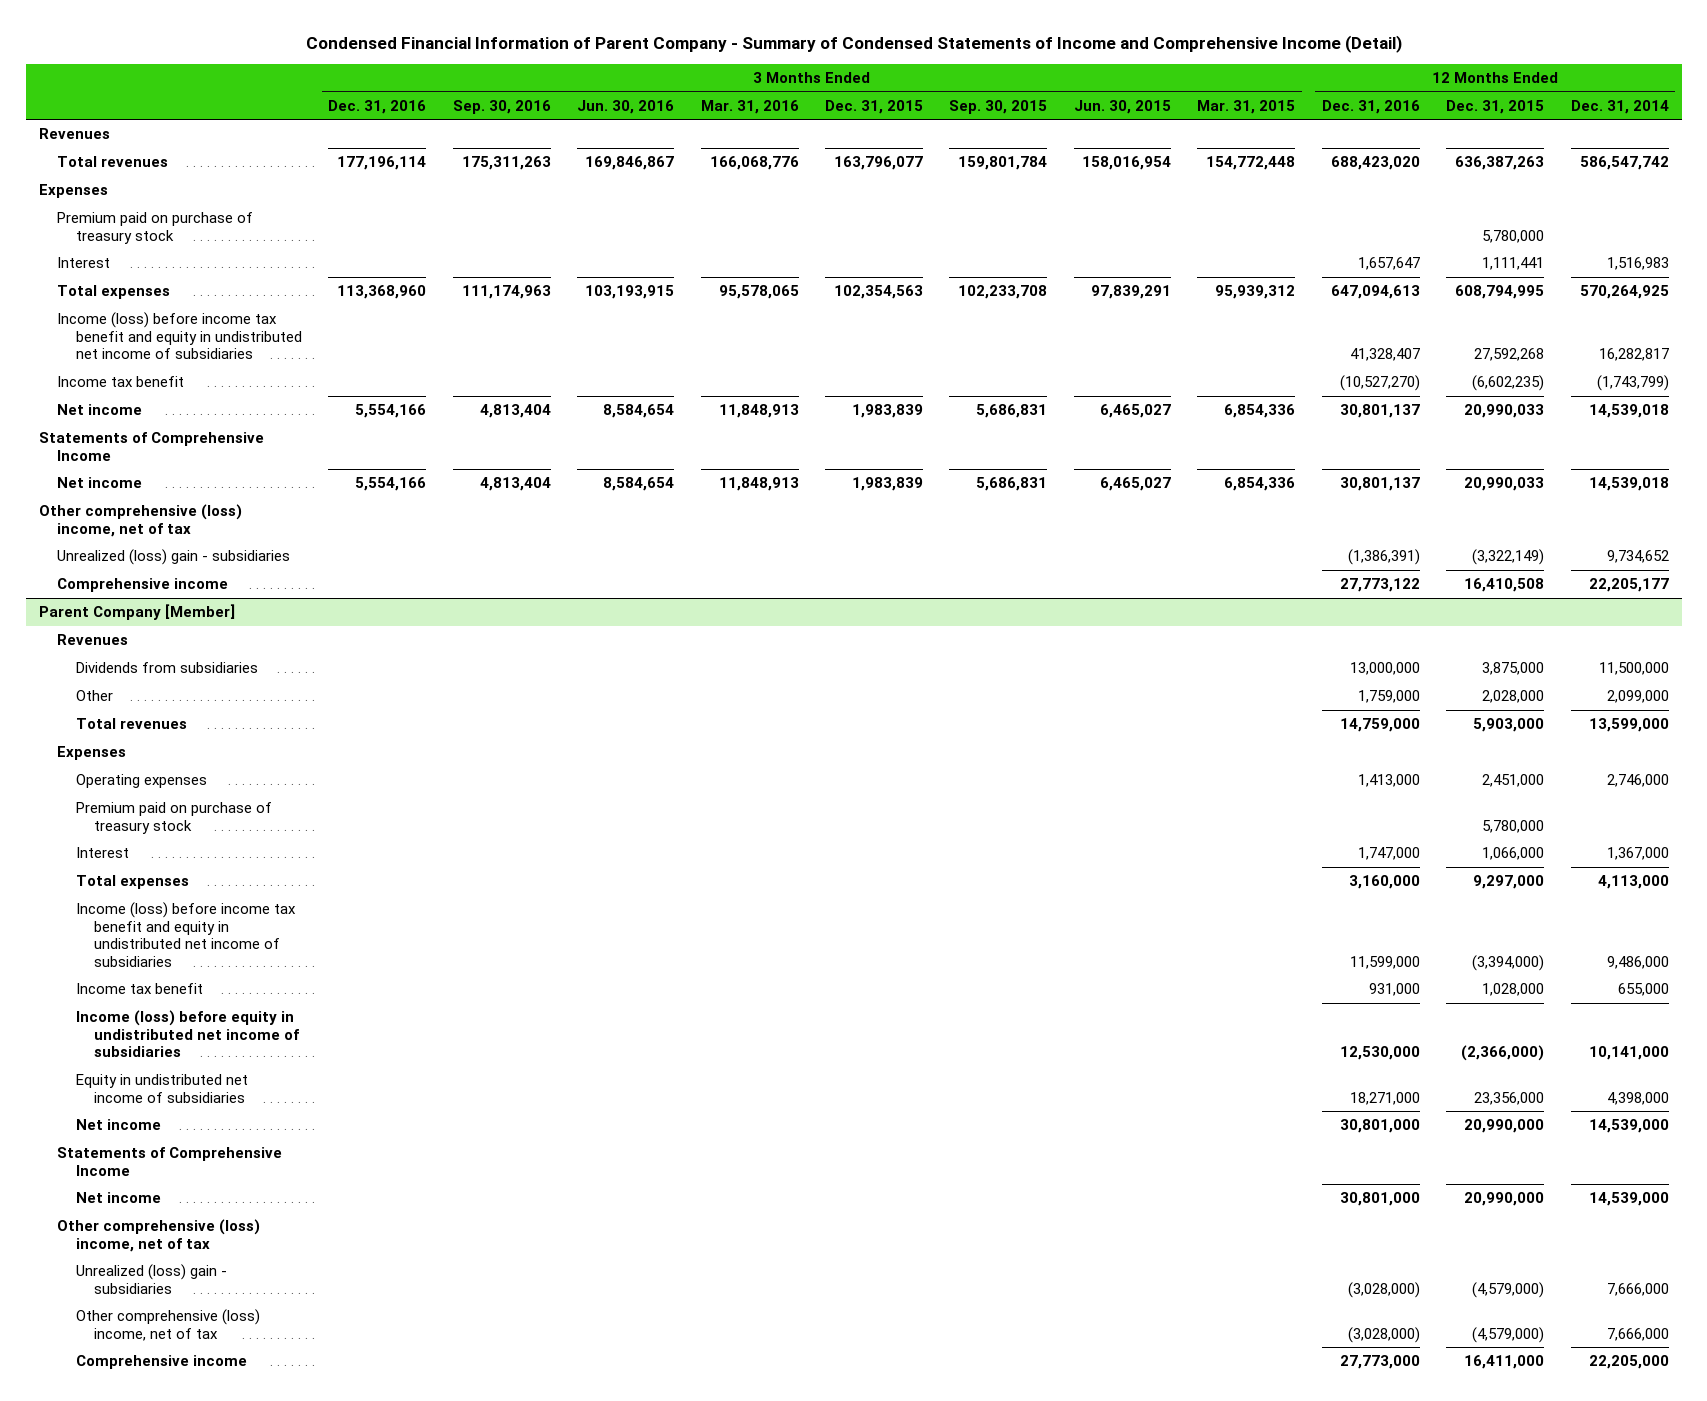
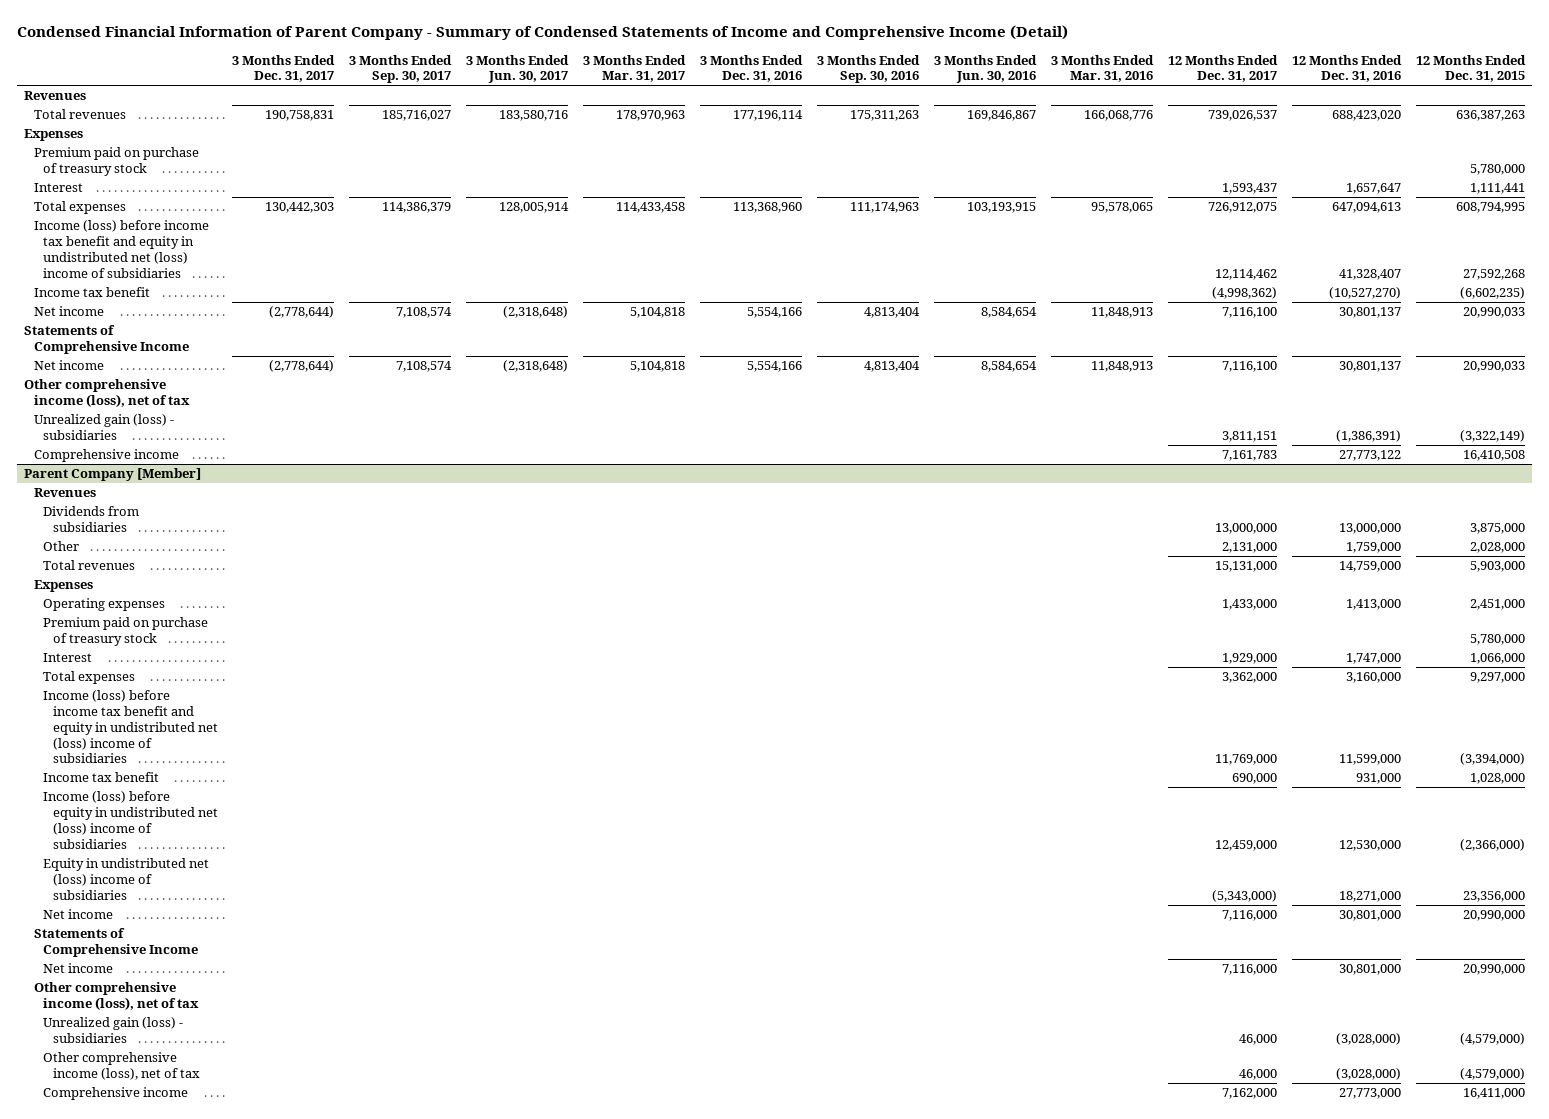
- | 3 Months Ended Dec. 31, 2016 | 3 Months Ended Sep. 30, 2016 | 3 Months Ended Jun. 30, 2016 | 3 Months Ended Mar. 31, 2016 | 3 Months Ended Dec. 31, 2015 | 3 Months Ended Sep. 30, 2015 | 3 Months Ended Jun. 30, 2015 | 3 Months Ended Mar. 31, 2015 | 12 Months Ended Dec. 31, 2016 | 12 Months Ended Dec. 31, 2015 | 12 Months Ended Dec. 31, 2014
+ | 3 Months Ended Dec. 31, 2017 | 3 Months Ended Sep. 30, 2017 | 3 Months Ended Jun. 30, 2017 | 3 Months Ended Mar. 31, 2017 | 3 Months Ended Dec. 31, 2016 | 3 Months Ended Sep. 30, 2016 | 3 Months Ended Jun. 30, 2016 | 3 Months Ended Mar. 31, 2016 | 12 Months Ended Dec. 31, 2017 | 12 Months Ended Dec. 31, 2016 | 12 Months Ended Dec. 31, 2015
- Income (loss) before income tax benefit and equity in undistributed net income of subsidiaries | | | | | | | | | 41,328,407 | 27,592,268 | 16,282,817
+ Income (loss) before income tax benefit and equity in undistributed net (loss) income of subsidiaries | | | | | | | | | 12,114,462 | 41,328,407 | 27,592,268
- Other comprehensive (loss) income, net of tax
- Unrealized (loss) gain - subsidiaries | | | | | | | | | (1,386,391) | (3,322,149) | 9,734,652
+ Other comprehensive income (loss), net of tax
+ Unrealized gain (loss) - subsidiaries | | | | | | | | | 3,811,151 | (1,386,391) | (3,322,149)
@ Parent Company [Member]
- Income (loss) before income tax benefit and equity in undistributed net income of subsidiaries | | | | | | | | | 11,599,000 | (3,394,000) | 9,486,000
+ Income (loss) before income tax benefit and equity in undistributed net (loss) income of subsidiaries | | | | | | | | | 11,769,000 | 11,599,000 | (3,394,000)
- Income (loss) before equity in undistributed net income of subsidiaries | | | | | | | | | 12,530,000 | (2,366,000) | 10,141,000
- Equity in undistributed net income of subsidiaries | | | | | | | | | 18,271,000 | 23,356,000 | 4,398,000
+ Income (loss) before equity in undistributed net (loss) income of subsidiaries | | | | | | | | | 12,459,000 | 12,530,000 | (2,366,000)
+ Equity in undistributed net (loss) income of subsidiaries | | | | | | | | | (5,343,000) | 18,271,000 | 23,356,000
- Other comprehensive (loss) income, net of tax
- Unrealized (loss) gain - subsidiaries | | | | | | | | | (3,028,000) | (4,579,000) | 7,666,000
- Other comprehensive (loss) income, net of tax | | | | | | | | | (3,028,000) | (4,579,000) | 7,666,000
+ Other comprehensive income (loss), net of tax
+ Unrealized gain (loss) - subsidiaries | | | | | | | | | 46,000 | (3,028,000) | (4,579,000)
+ Other comprehensive income (loss), net of tax | | | | | | | | | 46,000 | (3,028,000) | (4,579,000)

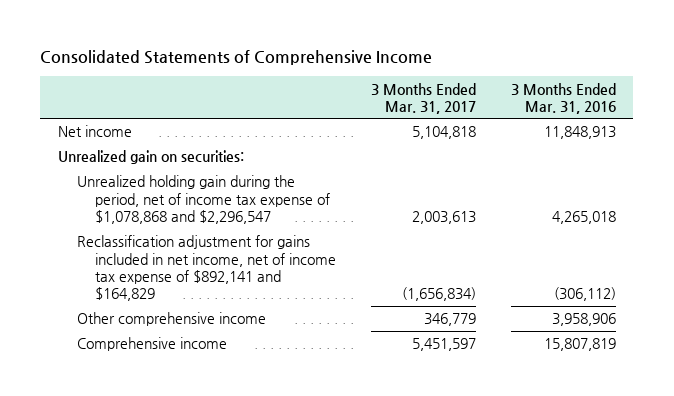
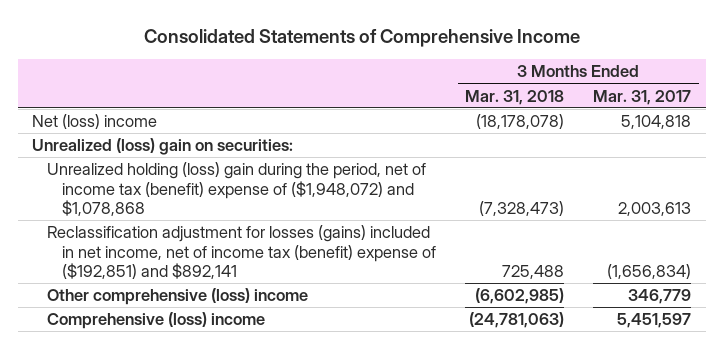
- | 3 Months Ended Mar. 31, 2017 | 3 Months Ended Mar. 31, 2016
+ | 3 Months Ended Mar. 31, 2018 | 3 Months Ended Mar. 31, 2017
- Net income | 5,104,818 | 11,848,913
- Unrealized gain on securities:
- Unrealized holding gain during the period, net of income tax expense of $1,078,868 and $2,296,547 | 2,003,613 | 4,265,018
- Reclassification adjustment for gains included in net income, net of income tax expense of $892,141 and $164,829 | (1,656,834) | (306,112)
- Other comprehensive income | 346,779 | 3,958,906
- Comprehensive income | 5,451,597 | 15,807,819
+ Net (loss) income | (18,178,078) | 5,104,818
+ Unrealized (loss) gain on securities:
+ Unrealized holding (loss) gain during the period, net of income tax (benefit) expense of ($1,948,072) and $1,078,868 | (7,328,473) | 2,003,613
+ Reclassification adjustment for losses (gains) included in net income, net of income tax (benefit) expense of ($192,851) and $892,141 | 725,488 | (1,656,834)
+ Other comprehensive (loss) income | (6,602,985) | 346,779
+ Comprehensive (loss) income | (24,781,063) | 5,451,597

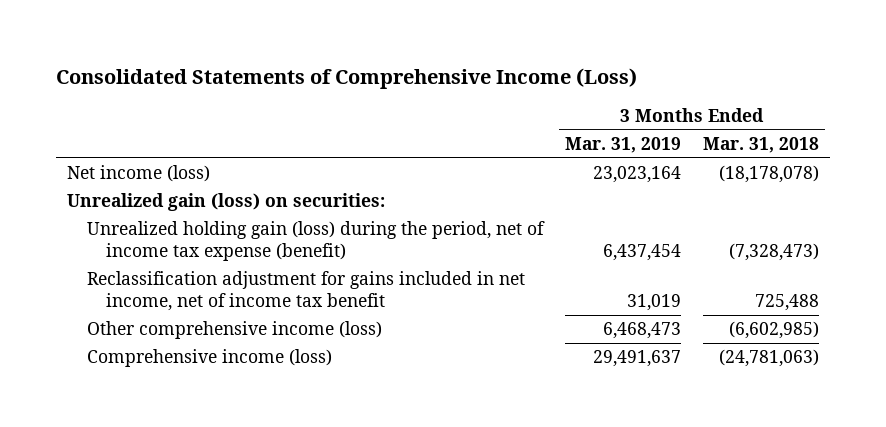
- Consolidated Statements of Comprehensive Income
+ Consolidated Statements of Comprehensive Income (Loss)
- | 3 Months Ended Mar. 31, 2018 | 3 Months Ended Mar. 31, 2017
+ | 3 Months Ended Mar. 31, 2019 | 3 Months Ended Mar. 31, 2018
- Net (loss) income | (18,178,078) | 5,104,818
- Unrealized (loss) gain on securities:
- Unrealized holding (loss) gain during the period, net of income tax (benefit) expense of ($1,948,072) and $1,078,868 | (7,328,473) | 2,003,613
- Reclassification adjustment for losses (gains) included in net income, net of income tax (benefit) expense of ($192,851) and $892,141 | 725,488 | (1,656,834)
- Other comprehensive (loss) income | (6,602,985) | 346,779
- Comprehensive (loss) income | (24,781,063) | 5,451,597
+ Net income (loss) | 23,023,164 | (18,178,078)
+ Unrealized gain (loss) on securities:
+ Unrealized holding gain (loss) during the period, net of income tax expense (benefit) | 6,437,454 | (7,328,473)
+ Reclassification adjustment for gains included in net income, net of income tax benefit | 31,019 | 725,488
+ Other comprehensive income (loss) | 6,468,473 | (6,602,985)
+ Comprehensive income (loss) | 29,491,637 | (24,781,063)

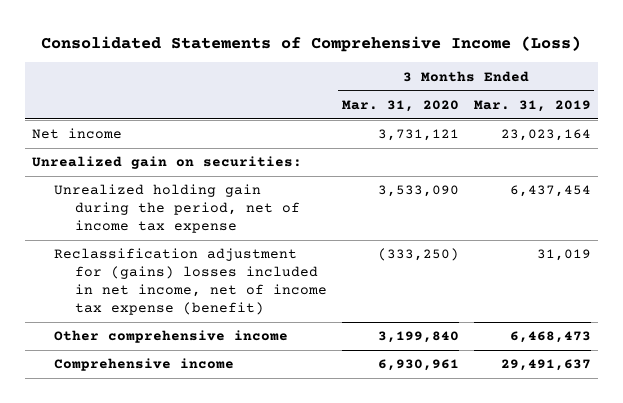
- | 3 Months Ended Mar. 31, 2019 | 3 Months Ended Mar. 31, 2018
+ | 3 Months Ended Mar. 31, 2020 | 3 Months Ended Mar. 31, 2019
- Net income (loss) | 23,023,164 | (18,178,078)
- Unrealized gain (loss) on securities:
- Unrealized holding gain (loss) during the period, net of income tax expense (benefit) | 6,437,454 | (7,328,473)
- Reclassification adjustment for gains included in net income, net of income tax benefit | 31,019 | 725,488
- Other comprehensive income (loss) | 6,468,473 | (6,602,985)
- Comprehensive income (loss) | 29,491,637 | (24,781,063)
+ Net income | 3,731,121 | 23,023,164
+ Unrealized gain on securities:
+ Unrealized holding gain during the period, net of income tax expense | 3,533,090 | 6,437,454
+ Reclassification adjustment for (gains) losses included in net income, net of income tax expense (benefit) | (333,250) | 31,019
+ Other comprehensive income | 3,199,840 | 6,468,473
+ Comprehensive income | 6,930,961 | 29,491,637

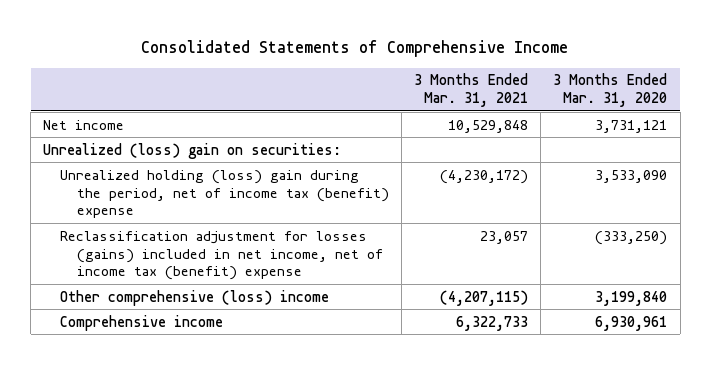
- Consolidated Statements of Comprehensive Income (Loss)
+ Consolidated Statements of Comprehensive Income
- | 3 Months Ended Mar. 31, 2020 | 3 Months Ended Mar. 31, 2019
+ | 3 Months Ended Mar. 31, 2021 | 3 Months Ended Mar. 31, 2020
- Unrealized gain on securities:
- Unrealized holding gain during the period, net of income tax expense | 3,533,090 | 6,437,454
- Reclassification adjustment for (gains) losses included in net income, net of income tax expense (benefit) | (333,250) | 31,019
- Other comprehensive income | 3,199,840 | 6,468,473
+ Unrealized (loss) gain on securities:
+ Unrealized holding (loss) gain during the period, net of income tax (benefit) expense | (4,230,172) | 3,533,090
+ Reclassification adjustment for losses (gains) included in net income, net of income tax (benefit) expense | 23,057 | (333,250)
+ Other comprehensive (loss) income | (4,207,115) | 3,199,840

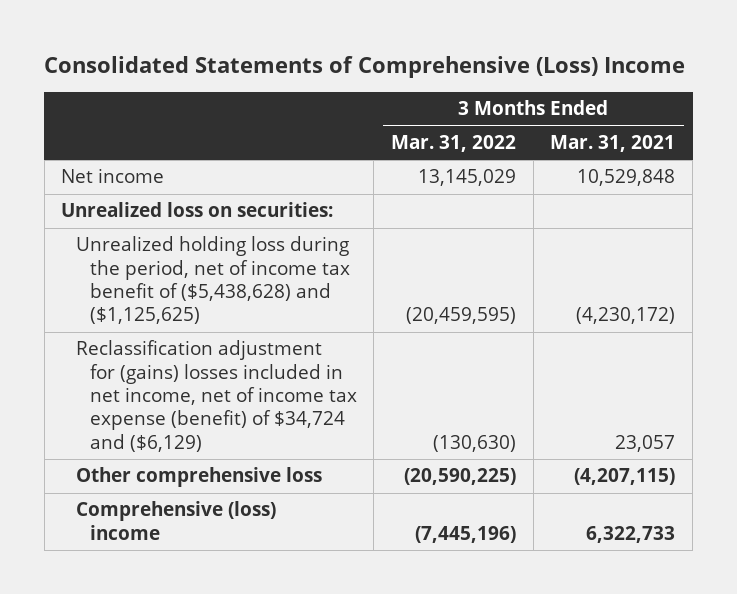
- Consolidated Statements of Comprehensive Income
+ Consolidated Statements of Comprehensive (Loss) Income
- | 3 Months Ended Mar. 31, 2021 | 3 Months Ended Mar. 31, 2020
+ | 3 Months Ended Mar. 31, 2022 | 3 Months Ended Mar. 31, 2021
- Unrealized (loss) gain on securities:
- Unrealized holding (loss) gain during the period, net of income tax (benefit) expense | (4,230,172) | 3,533,090
- Reclassification adjustment for losses (gains) included in net income, net of income tax (benefit) expense | 23,057 | (333,250)
- Other comprehensive (loss) income | (4,207,115) | 3,199,840
- Comprehensive income | 6,322,733 | 6,930,961
+ Unrealized loss on securities:
+ Unrealized holding loss during the period, net of income tax benefit of ($5,438,628) and ($1,125,625) | (20,459,595) | (4,230,172)
+ Reclassification adjustment for (gains) losses included in net income, net of income tax expense (benefit) of $34,724 and ($6,129) | (130,630) | 23,057
+ Other comprehensive loss | (20,590,225) | (4,207,115)
+ Comprehensive (loss) income | (7,445,196) | 6,322,733

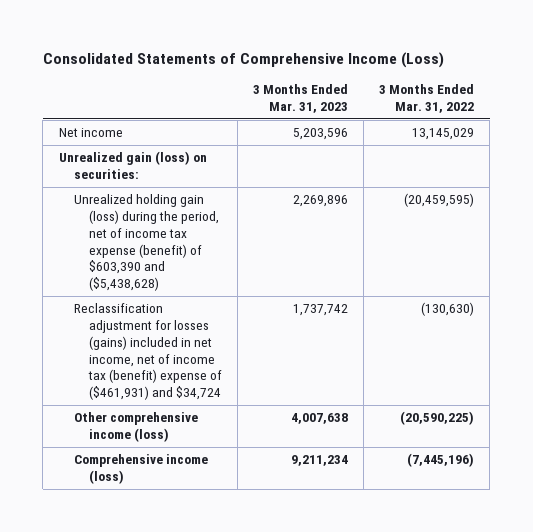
- Consolidated Statements of Comprehensive (Loss) Income
+ Consolidated Statements of Comprehensive Income (Loss)
- | 3 Months Ended Mar. 31, 2022 | 3 Months Ended Mar. 31, 2021
+ | 3 Months Ended Mar. 31, 2023 | 3 Months Ended Mar. 31, 2022
- Unrealized loss on securities:
- Unrealized holding loss during the period, net of income tax benefit of ($5,438,628) and ($1,125,625) | (20,459,595) | (4,230,172)
- Reclassification adjustment for (gains) losses included in net income, net of income tax expense (benefit) of $34,724 and ($6,129) | (130,630) | 23,057
- Other comprehensive loss | (20,590,225) | (4,207,115)
- Comprehensive (loss) income | (7,445,196) | 6,322,733
+ Unrealized gain (loss) on securities:
+ Unrealized holding gain (loss) during the period, net of income tax expense (benefit) of $603,390 and ($5,438,628) | 2,269,896 | (20,459,595)
+ Reclassification adjustment for losses (gains) included in net income, net of income tax (benefit) expense of ($461,931) and $34,724 | 1,737,742 | (130,630)
+ Other comprehensive income (loss) | 4,007,638 | (20,590,225)
+ Comprehensive income (loss) | 9,211,234 | (7,445,196)

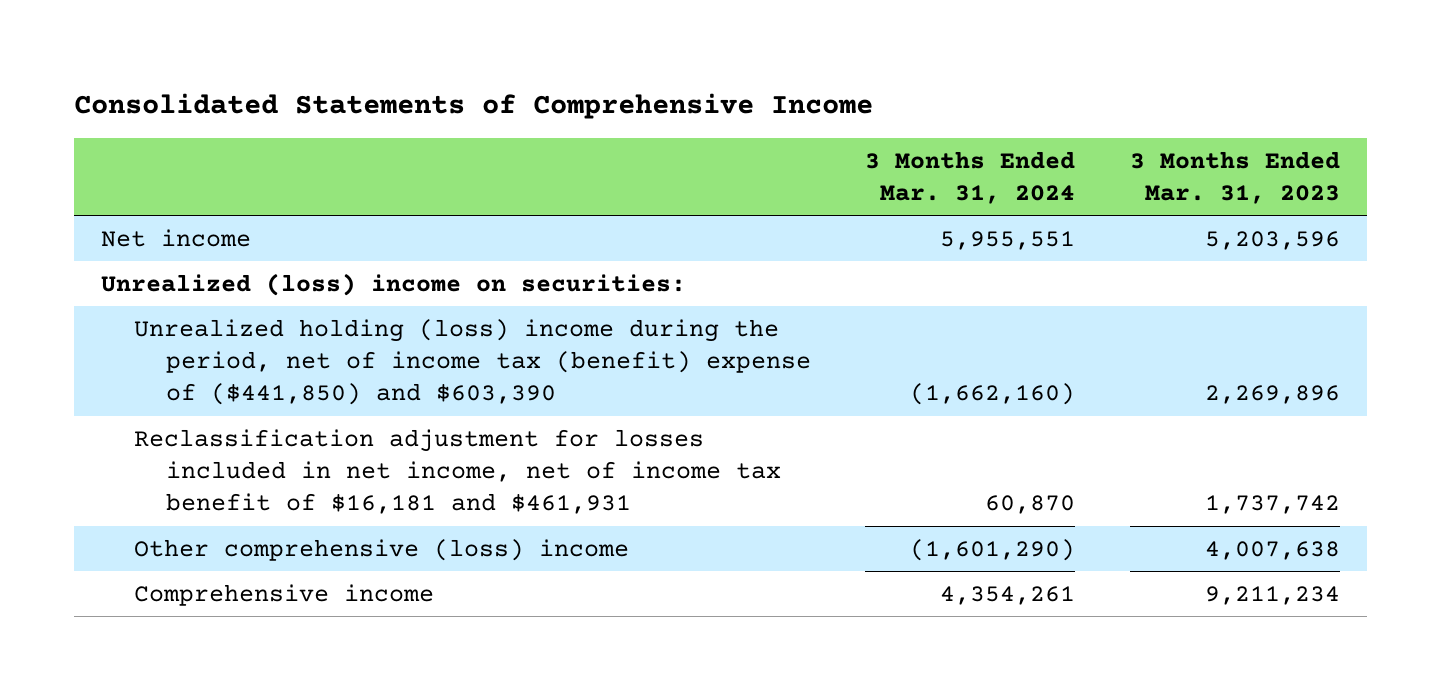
- Consolidated Statements of Comprehensive Income (Loss)
+ Consolidated Statements of Comprehensive Income
- | 3 Months Ended Mar. 31, 2023 | 3 Months Ended Mar. 31, 2022
+ | 3 Months Ended Mar. 31, 2024 | 3 Months Ended Mar. 31, 2023
- Unrealized gain (loss) on securities:
- Unrealized holding gain (loss) during the period, net of income tax expense (benefit) of $603,390 and ($5,438,628) | 2,269,896 | (20,459,595)
- Reclassification adjustment for losses (gains) included in net income, net of income tax (benefit) expense of ($461,931) and $34,724 | 1,737,742 | (130,630)
- Other comprehensive income (loss) | 4,007,638 | (20,590,225)
- Comprehensive income (loss) | 9,211,234 | (7,445,196)
+ Unrealized (loss) income on securities:
+ Unrealized holding (loss) income during the period, net of income tax (benefit) expense of ($441,850) and $603,390 | (1,662,160) | 2,269,896
+ Reclassification adjustment for losses included in net income, net of income tax benefit of $16,181 and $461,931 | 60,870 | 1,737,742
+ Other comprehensive (loss) income | (1,601,290) | 4,007,638
+ Comprehensive income | 4,354,261 | 9,211,234

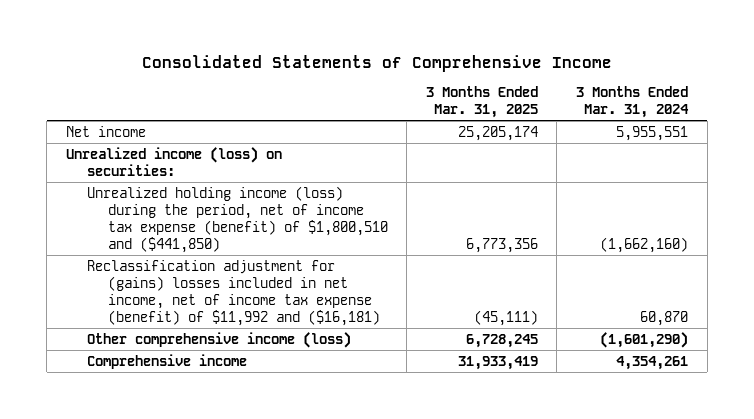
- | 3 Months Ended Mar. 31, 2024 | 3 Months Ended Mar. 31, 2023
+ | 3 Months Ended Mar. 31, 2025 | 3 Months Ended Mar. 31, 2024
- Unrealized (loss) income on securities:
- Unrealized holding (loss) income during the period, net of income tax (benefit) expense of ($441,850) and $603,390 | (1,662,160) | 2,269,896
- Reclassification adjustment for losses included in net income, net of income tax benefit of $16,181 and $461,931 | 60,870 | 1,737,742
- Other comprehensive (loss) income | (1,601,290) | 4,007,638
+ Unrealized income (loss) on securities:
+ Unrealized holding income (loss) during the period, net of income tax expense (benefit) of $1,800,510 and ($441,850) | 6,773,356 | (1,662,160)
+ Reclassification adjustment for (gains) losses included in net income, net of income tax expense (benefit) of $11,992 and ($16,181) | (45,111) | 60,870
+ Other comprehensive income (loss) | 6,728,245 | (1,601,290)

